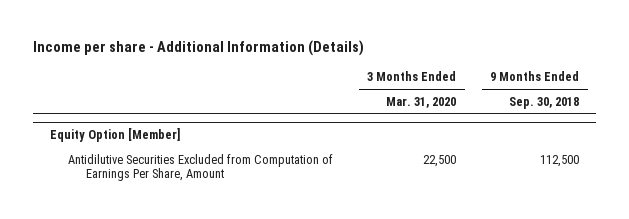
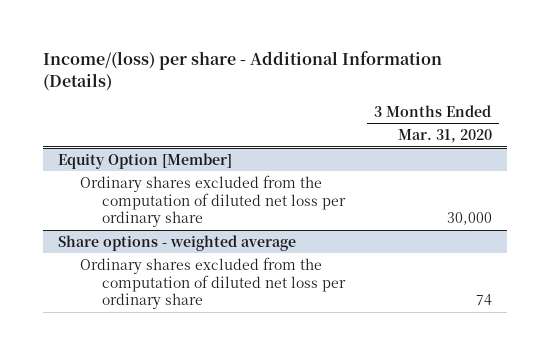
- Income per share - Additional Information (Details)
+ Income/(loss) per share - Additional Information (Details)
- | 3 Months Ended Mar. 31, 2020 | 9 Months Ended Sep. 30, 2018
+ | 3 Months Ended Mar. 31, 2020
@ Equity Option [Member]
- Antidilutive Securities Excluded from Computation of Earnings Per Share, Amount | 22,500 | 112,500
+ Ordinary shares excluded from the computation of diluted net loss per ordinary share | 30,000
+ Share options - weighted average
+ Ordinary shares excluded from the computation of diluted net loss per ordinary share | 74

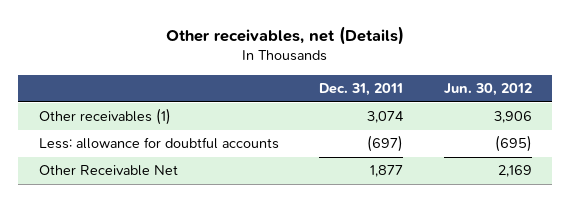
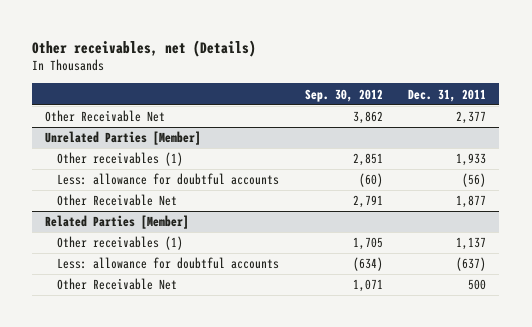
- | Dec. 31, 2011 | Jun. 30, 2012
+ | Sep. 30, 2012 | Dec. 31, 2011
- Other receivables (1) | 3,074 | 3,906
- Less: allowance for doubtful accounts | (697) | (695)
+ Other Receivable Net | 3,862 | 2,377
+ Unrelated Parties [Member]
+ Other receivables (1) | 2,851 | 1,933
+ Less: allowance for doubtful accounts | (60) | (56)
+ Related Parties [Member]
+ Other receivables (1) | 1,705 | 1,137
+ Less: allowance for doubtful accounts | (634) | (637)
+ Other Receivable Net | 1,071 | 500

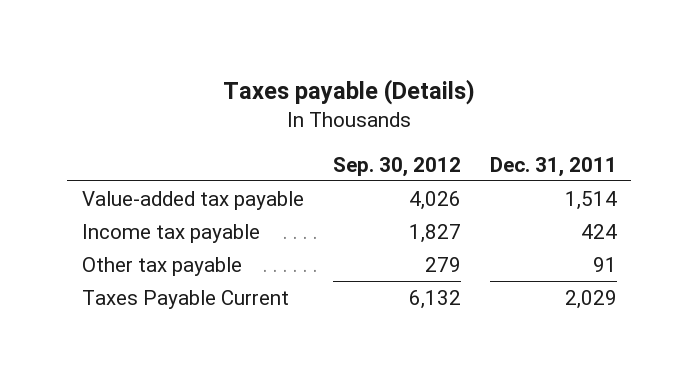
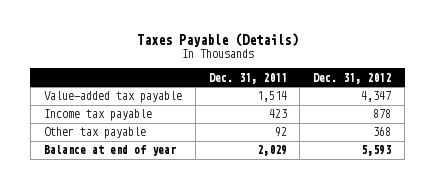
- Taxes payable (Details)
+ Taxes Payable (Details)
- | Sep. 30, 2012 | Dec. 31, 2011
+ | Dec. 31, 2011 | Dec. 31, 2012
- Income tax payable | 1,827 | 424
- Other tax payable | 279 | 91
- Taxes Payable Current | 6,132 | 2,029
+ Income tax payable | 423 | 878
+ Other tax payable | 92 | 368
+ Balance at end of year | 2,029 | 5,593

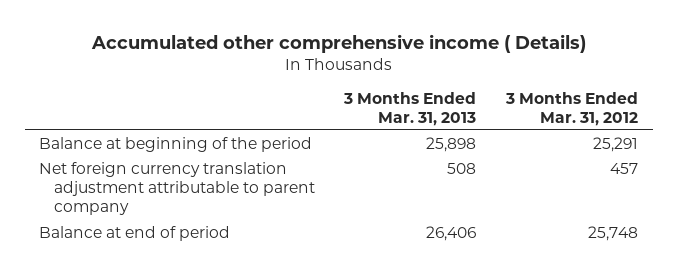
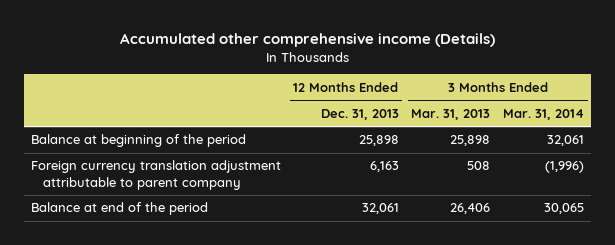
- Accumulated other comprehensive income ( Details)
+ Accumulated other comprehensive income (Details)
- | 3 Months Ended Mar. 31, 2013 | 3 Months Ended Mar. 31, 2012
+ | 12 Months Ended Dec. 31, 2013 | 3 Months Ended Mar. 31, 2013 | 3 Months Ended Mar. 31, 2014
- Net foreign currency translation adjustment attributable to parent company | 508 | 457
- Balance at end of period | 26,406 | 25,748
+ Foreign currency translation adjustment attributable to parent company | 6,163 | 508 | (1,996)
+ Balance at end of the period | 32,061 | 26,406 | 30,065

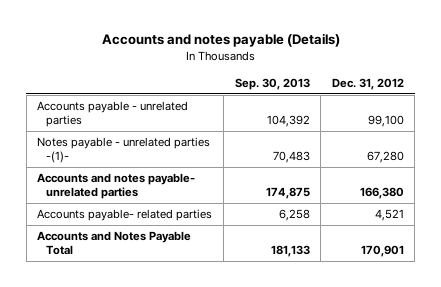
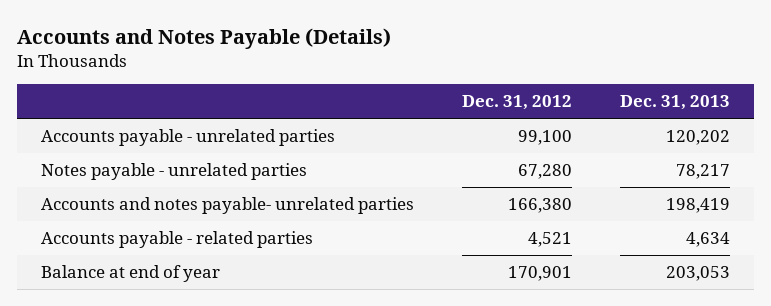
- Accounts and notes payable (Details)
+ Accounts and Notes Payable (Details)
- | Sep. 30, 2013 | Dec. 31, 2012
+ | Dec. 31, 2012 | Dec. 31, 2013
- Notes payable - unrelated parties -(1)- | 70,483 | 67,280
+ Notes payable - unrelated parties | 67,280 | 78,217
- Accounts payable- related parties | 6,258 | 4,521
- Accounts and Notes Payable Total | 181,133 | 170,901
+ Accounts payable - related parties | 4,521 | 4,634
+ Balance at end of year | 170,901 | 203,053

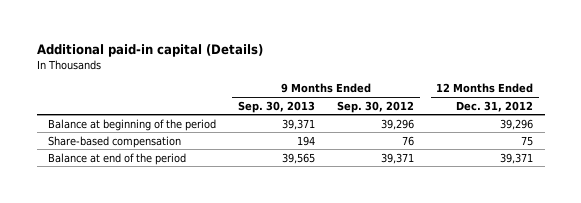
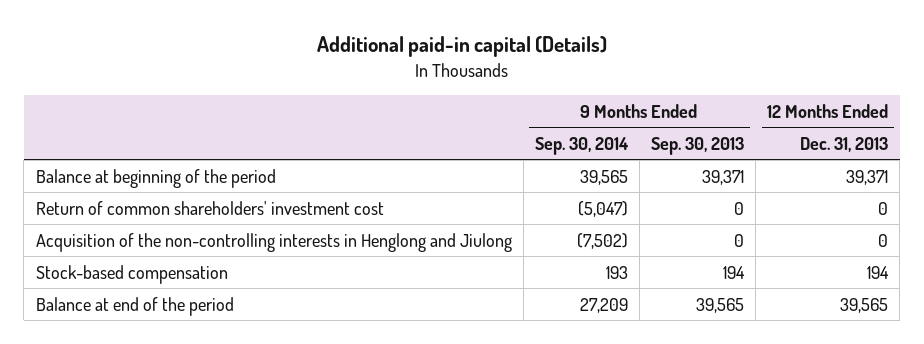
- | 9 Months Ended Sep. 30, 2013 | 9 Months Ended Sep. 30, 2012 | 12 Months Ended Dec. 31, 2012
+ | 9 Months Ended Sep. 30, 2014 | 9 Months Ended Sep. 30, 2013 | 12 Months Ended Dec. 31, 2013
- Share-based compensation | 194 | 76 | 75
+ Return of common shareholders' investment cost | (5,047) | 0 | 0
+ Acquisition of the non-controlling interests in Henglong and Jiulong | (7,502) | 0 | 0
+ Stock-based compensation | 193 | 194 | 194

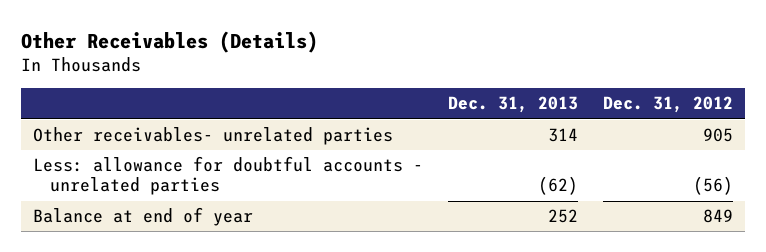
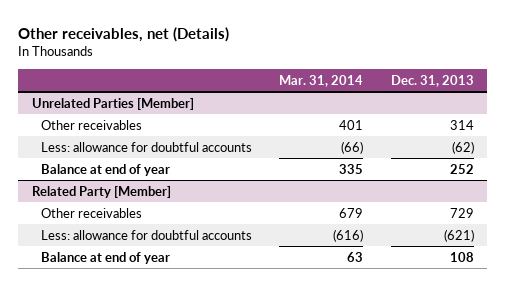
- Other Receivables (Details)
+ Other receivables, net (Details)
- | Dec. 31, 2013 | Dec. 31, 2012
+ | Mar. 31, 2014 | Dec. 31, 2013
- Other receivables- unrelated parties | 314 | 905
- Less: allowance for doubtful accounts - unrelated parties | (62) | (56)
+ Unrelated Parties [Member]
+ Other receivables | 401 | 314
+ Less: allowance for doubtful accounts | (66) | (62)
+ Related Party [Member]
+ Other receivables | 679 | 729
+ Less: allowance for doubtful accounts | (616) | (621)
+ Balance at end of year | 63 | 108

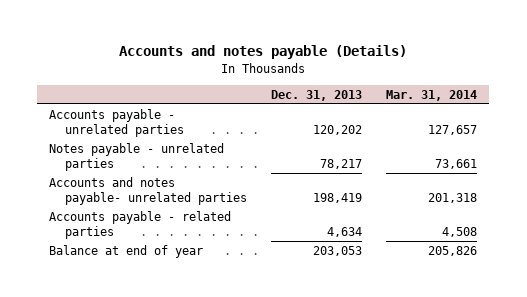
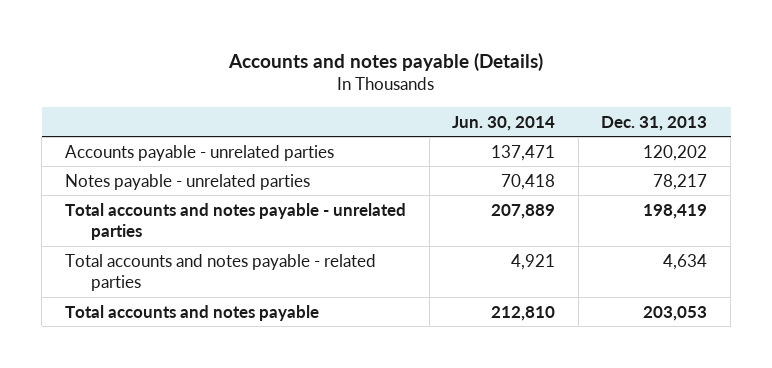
- | Dec. 31, 2013 | Mar. 31, 2014
+ | Jun. 30, 2014 | Dec. 31, 2013
- Accounts and notes payable- unrelated parties | 198,419 | 201,318
- Accounts payable - related parties | 4,634 | 4,508
- Balance at end of year | 203,053 | 205,826
+ Total accounts and notes payable - unrelated parties | 207,889 | 198,419
+ Total accounts and notes payable - related parties | 4,921 | 4,634
+ Total accounts and notes payable | 212,810 | 203,053

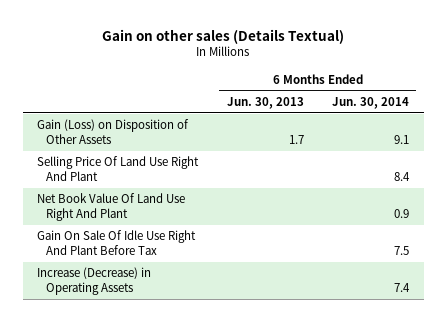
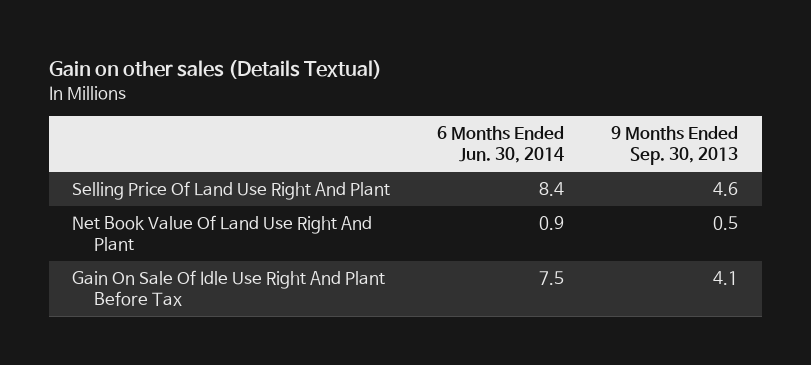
- | 6 Months Ended Jun. 30, 2013 | 6 Months Ended Jun. 30, 2014
+ | 6 Months Ended Jun. 30, 2014 | 9 Months Ended Sep. 30, 2013
- Gain (Loss) on Disposition of Other Assets | 1.7 | 9.1
- Increase (Decrease) in Operating Assets | | 7.4

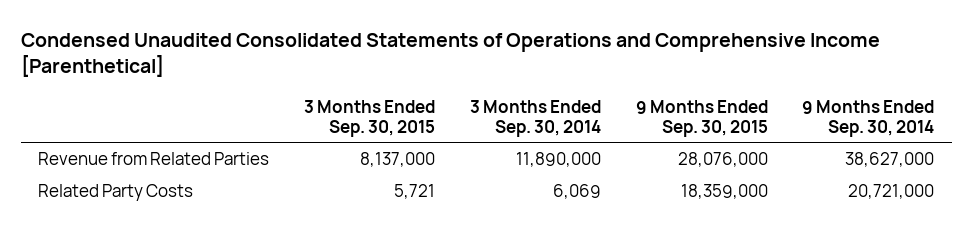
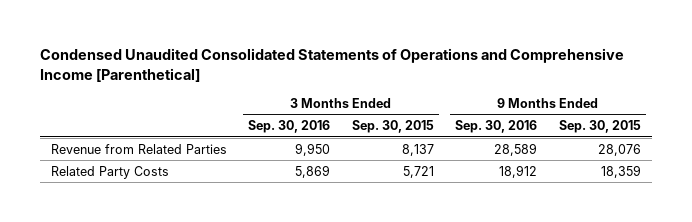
- | 3 Months Ended Sep. 30, 2015 | 3 Months Ended Sep. 30, 2014 | 9 Months Ended Sep. 30, 2015 | 9 Months Ended Sep. 30, 2014
+ | 3 Months Ended Sep. 30, 2016 | 3 Months Ended Sep. 30, 2015 | 9 Months Ended Sep. 30, 2016 | 9 Months Ended Sep. 30, 2015
- Revenue from Related Parties | 8,137,000 | 11,890,000 | 28,076,000 | 38,627,000
- Related Party Costs | 5,721 | 6,069 | 18,359,000 | 20,721,000
+ Revenue from Related Parties | 9,950 | 8,137 | 28,589 | 28,076
+ Related Party Costs | 5,869 | 5,721 | 18,912 | 18,359

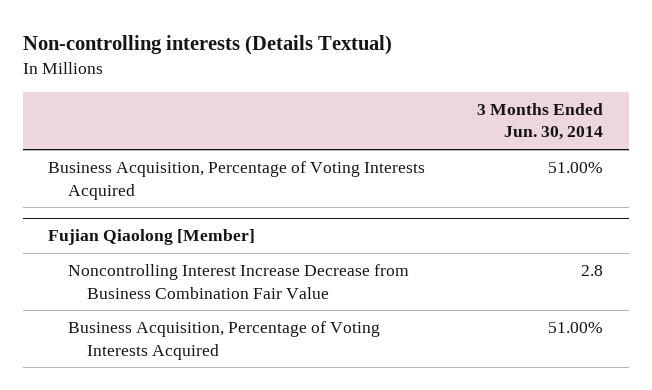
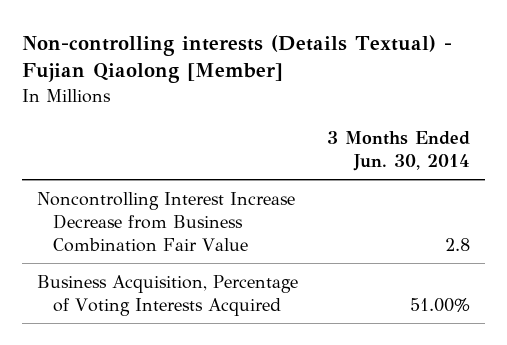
- Non-controlling interests (Details Textual)
+ Non-controlling interests (Details Textual) - Fujian Qiaolong [Member]
- Business Acquisition, Percentage of Voting Interests Acquired | 51.00%
- Fujian Qiaolong [Member]

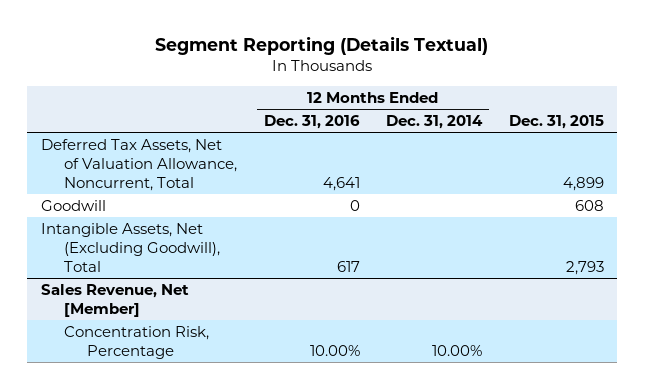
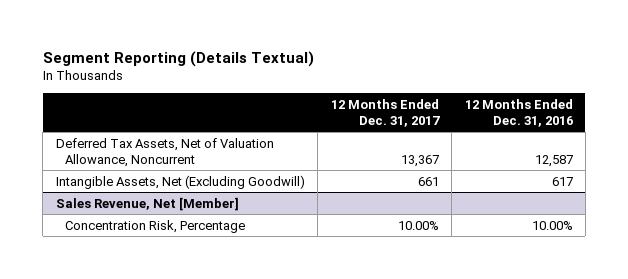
- | 12 Months Ended Dec. 31, 2016 | 12 Months Ended Dec. 31, 2014 | Dec. 31, 2015
+ | 12 Months Ended Dec. 31, 2017 | 12 Months Ended Dec. 31, 2016
- Deferred Tax Assets, Net of Valuation Allowance, Noncurrent, Total | 4,641 | | 4,899
- Goodwill | 0 | | 608
- Intangible Assets, Net (Excluding Goodwill), Total | 617 | | 2,793
+ Deferred Tax Assets, Net of Valuation Allowance, Noncurrent | 13,367 | 12,587
+ Intangible Assets, Net (Excluding Goodwill) | 661 | 617

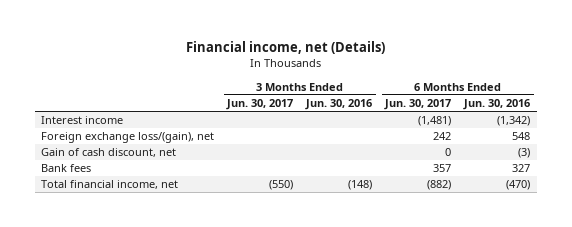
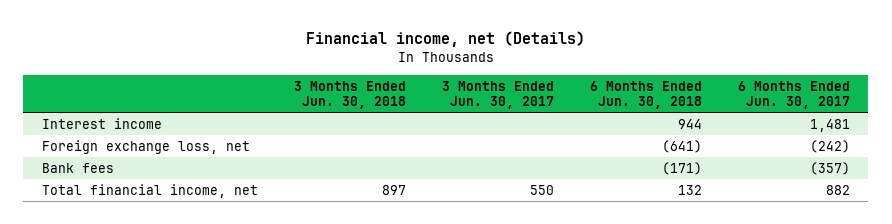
- | 3 Months Ended Jun. 30, 2017 | 3 Months Ended Jun. 30, 2016 | 6 Months Ended Jun. 30, 2017 | 6 Months Ended Jun. 30, 2016
+ | 3 Months Ended Jun. 30, 2018 | 3 Months Ended Jun. 30, 2017 | 6 Months Ended Jun. 30, 2018 | 6 Months Ended Jun. 30, 2017
- Interest income | | | (1,481) | (1,342)
- Foreign exchange loss/(gain), net | | | 242 | 548
- Gain of cash discount, net | | | 0 | (3)
- Bank fees | | | 357 | 327
- Total financial income, net | (550) | (148) | (882) | (470)
+ Interest income | | | 944 | 1,481
+ Foreign exchange loss, net | | | (641) | (242)
+ Bank fees | | | (171) | (357)
+ Total financial income, net | 897 | 550 | 132 | 882

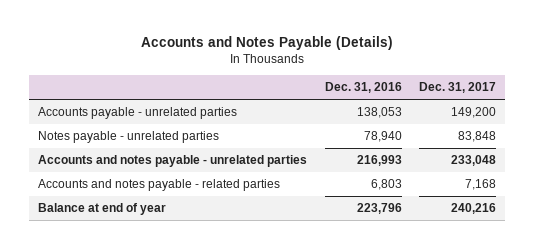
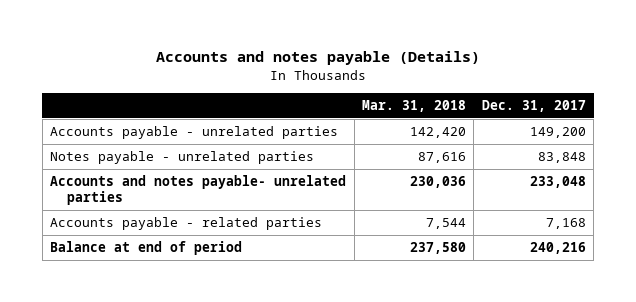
- Accounts and Notes Payable (Details)
+ Accounts and notes payable (Details)
- | Dec. 31, 2016 | Dec. 31, 2017
+ | Mar. 31, 2018 | Dec. 31, 2017
- Accounts and notes payable - unrelated parties | 216,993 | 233,048
- Accounts and notes payable - related parties | 6,803 | 7,168
- Balance at end of year | 223,796 | 240,216
+ Accounts and notes payable- unrelated parties | 230,036 | 233,048
+ Accounts payable - related parties | 7,544 | 7,168
+ Balance at end of period | 237,580 | 240,216

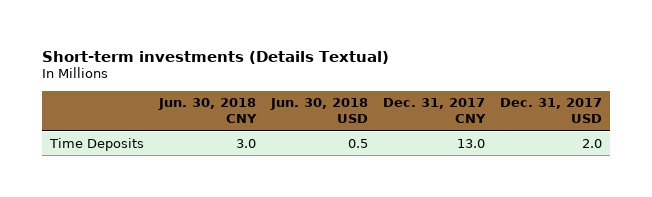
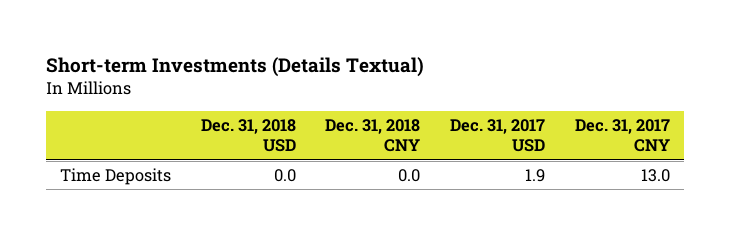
- Short-term investments (Details Textual)
+ Short-term Investments (Details Textual)
- | Jun. 30, 2018 CNY | Jun. 30, 2018 USD | Dec. 31, 2017 CNY | Dec. 31, 2017 USD
+ | Dec. 31, 2018 USD | Dec. 31, 2018 CNY | Dec. 31, 2017 USD | Dec. 31, 2017 CNY
- Time Deposits | 3.0 | 0.5 | 13.0 | 2.0
+ Time Deposits | 0.0 | 0.0 | 1.9 | 13.0

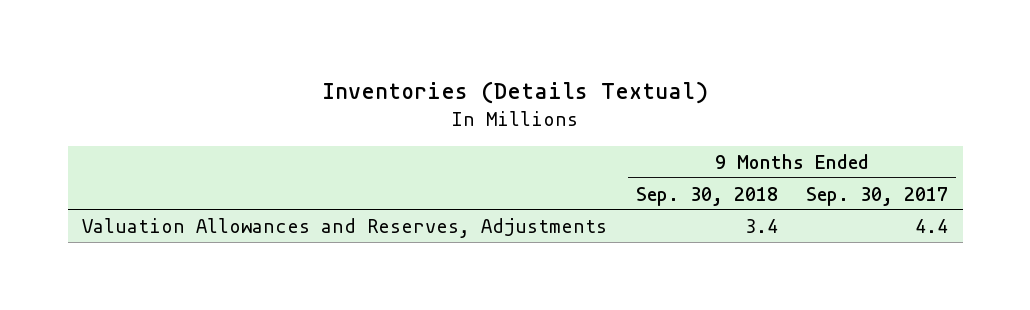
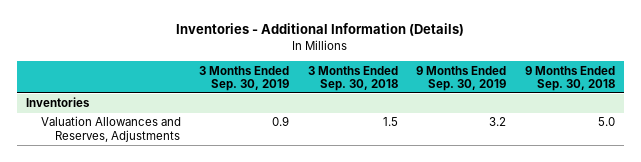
- Inventories (Details Textual)
+ Inventories - Additional Information (Details)
- | 9 Months Ended Sep. 30, 2018 | 9 Months Ended Sep. 30, 2017
+ | 3 Months Ended Sep. 30, 2019 | 3 Months Ended Sep. 30, 2018 | 9 Months Ended Sep. 30, 2019 | 9 Months Ended Sep. 30, 2018
- Valuation Allowances and Reserves, Adjustments | 3.4 | 4.4
+ Inventories
+ Valuation Allowances and Reserves, Adjustments | 0.9 | 1.5 | 3.2 | 5.0

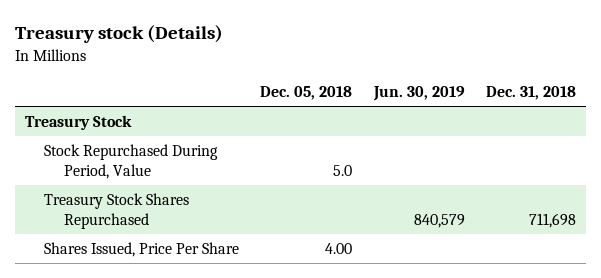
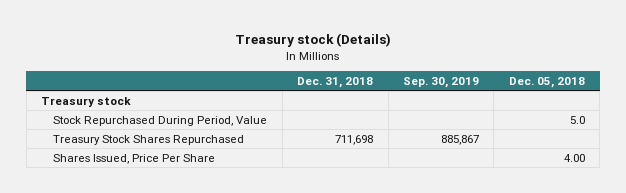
- | Dec. 05, 2018 | Jun. 30, 2019 | Dec. 31, 2018
+ | Dec. 31, 2018 | Sep. 30, 2019 | Dec. 05, 2018
- Treasury Stock
+ Treasury stock

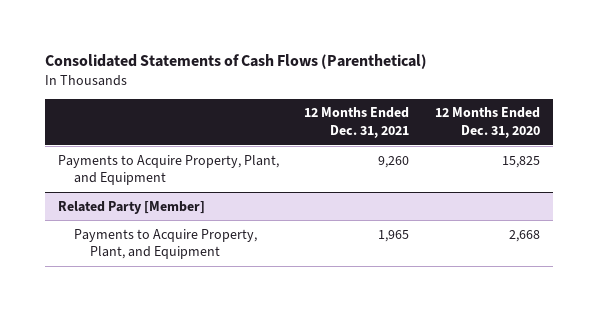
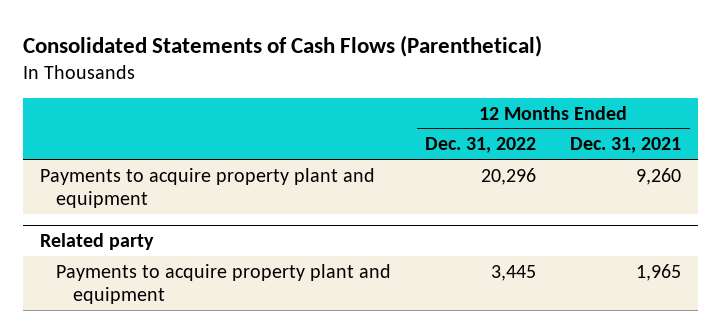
- | 12 Months Ended Dec. 31, 2021 | 12 Months Ended Dec. 31, 2020
+ | 12 Months Ended Dec. 31, 2022 | 12 Months Ended Dec. 31, 2021
- Payments to Acquire Property, Plant, and Equipment | 9,260 | 15,825
- Related Party [Member]
- Payments to Acquire Property, Plant, and Equipment | 1,965 | 2,668
+ Payments to acquire property plant and equipment | 20,296 | 9,260
+ Related party
+ Payments to acquire property plant and equipment | 3,445 | 1,965

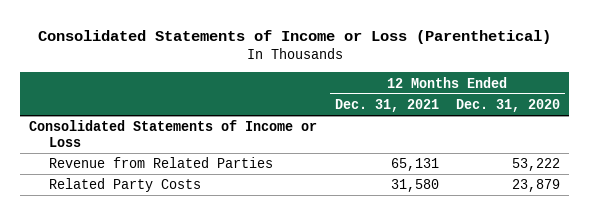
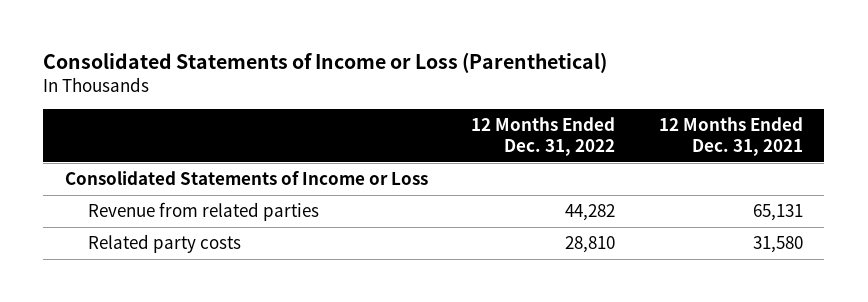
- | 12 Months Ended Dec. 31, 2021 | 12 Months Ended Dec. 31, 2020
+ | 12 Months Ended Dec. 31, 2022 | 12 Months Ended Dec. 31, 2021
- Revenue from Related Parties | 65,131 | 53,222
- Related Party Costs | 31,580 | 23,879
+ Revenue from related parties | 44,282 | 65,131
+ Related party costs | 28,810 | 31,580

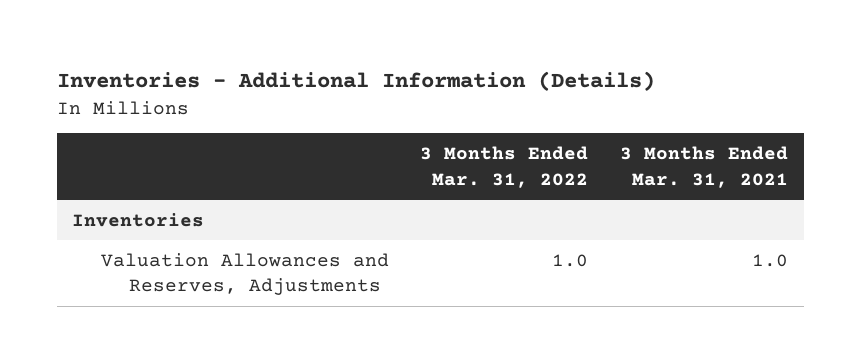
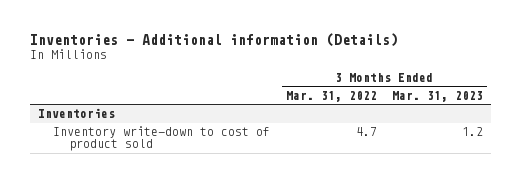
- Inventories - Additional Information (Details)
+ Inventories - Additional information (Details)
- | 3 Months Ended Mar. 31, 2022 | 3 Months Ended Mar. 31, 2021
+ | 3 Months Ended Mar. 31, 2022 | 3 Months Ended Mar. 31, 2023
- Valuation Allowances and Reserves, Adjustments | 1.0 | 1.0
+ Inventory write-down to cost of product sold | 4.7 | 1.2

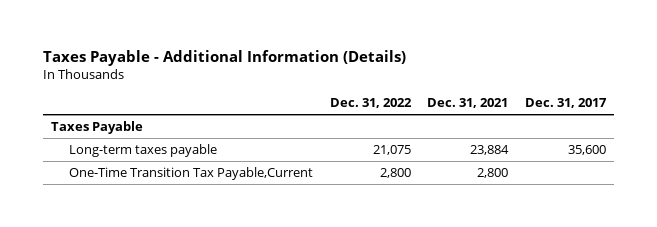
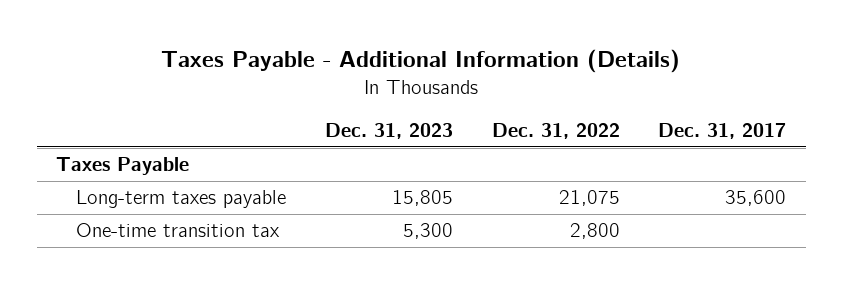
- | Dec. 31, 2022 | Dec. 31, 2021 | Dec. 31, 2017
+ | Dec. 31, 2023 | Dec. 31, 2022 | Dec. 31, 2017
- One-Time Transition Tax Payable,Current | 2,800 | 2,800 |
+ One-time transition tax | 5,300 | 2,800 |

